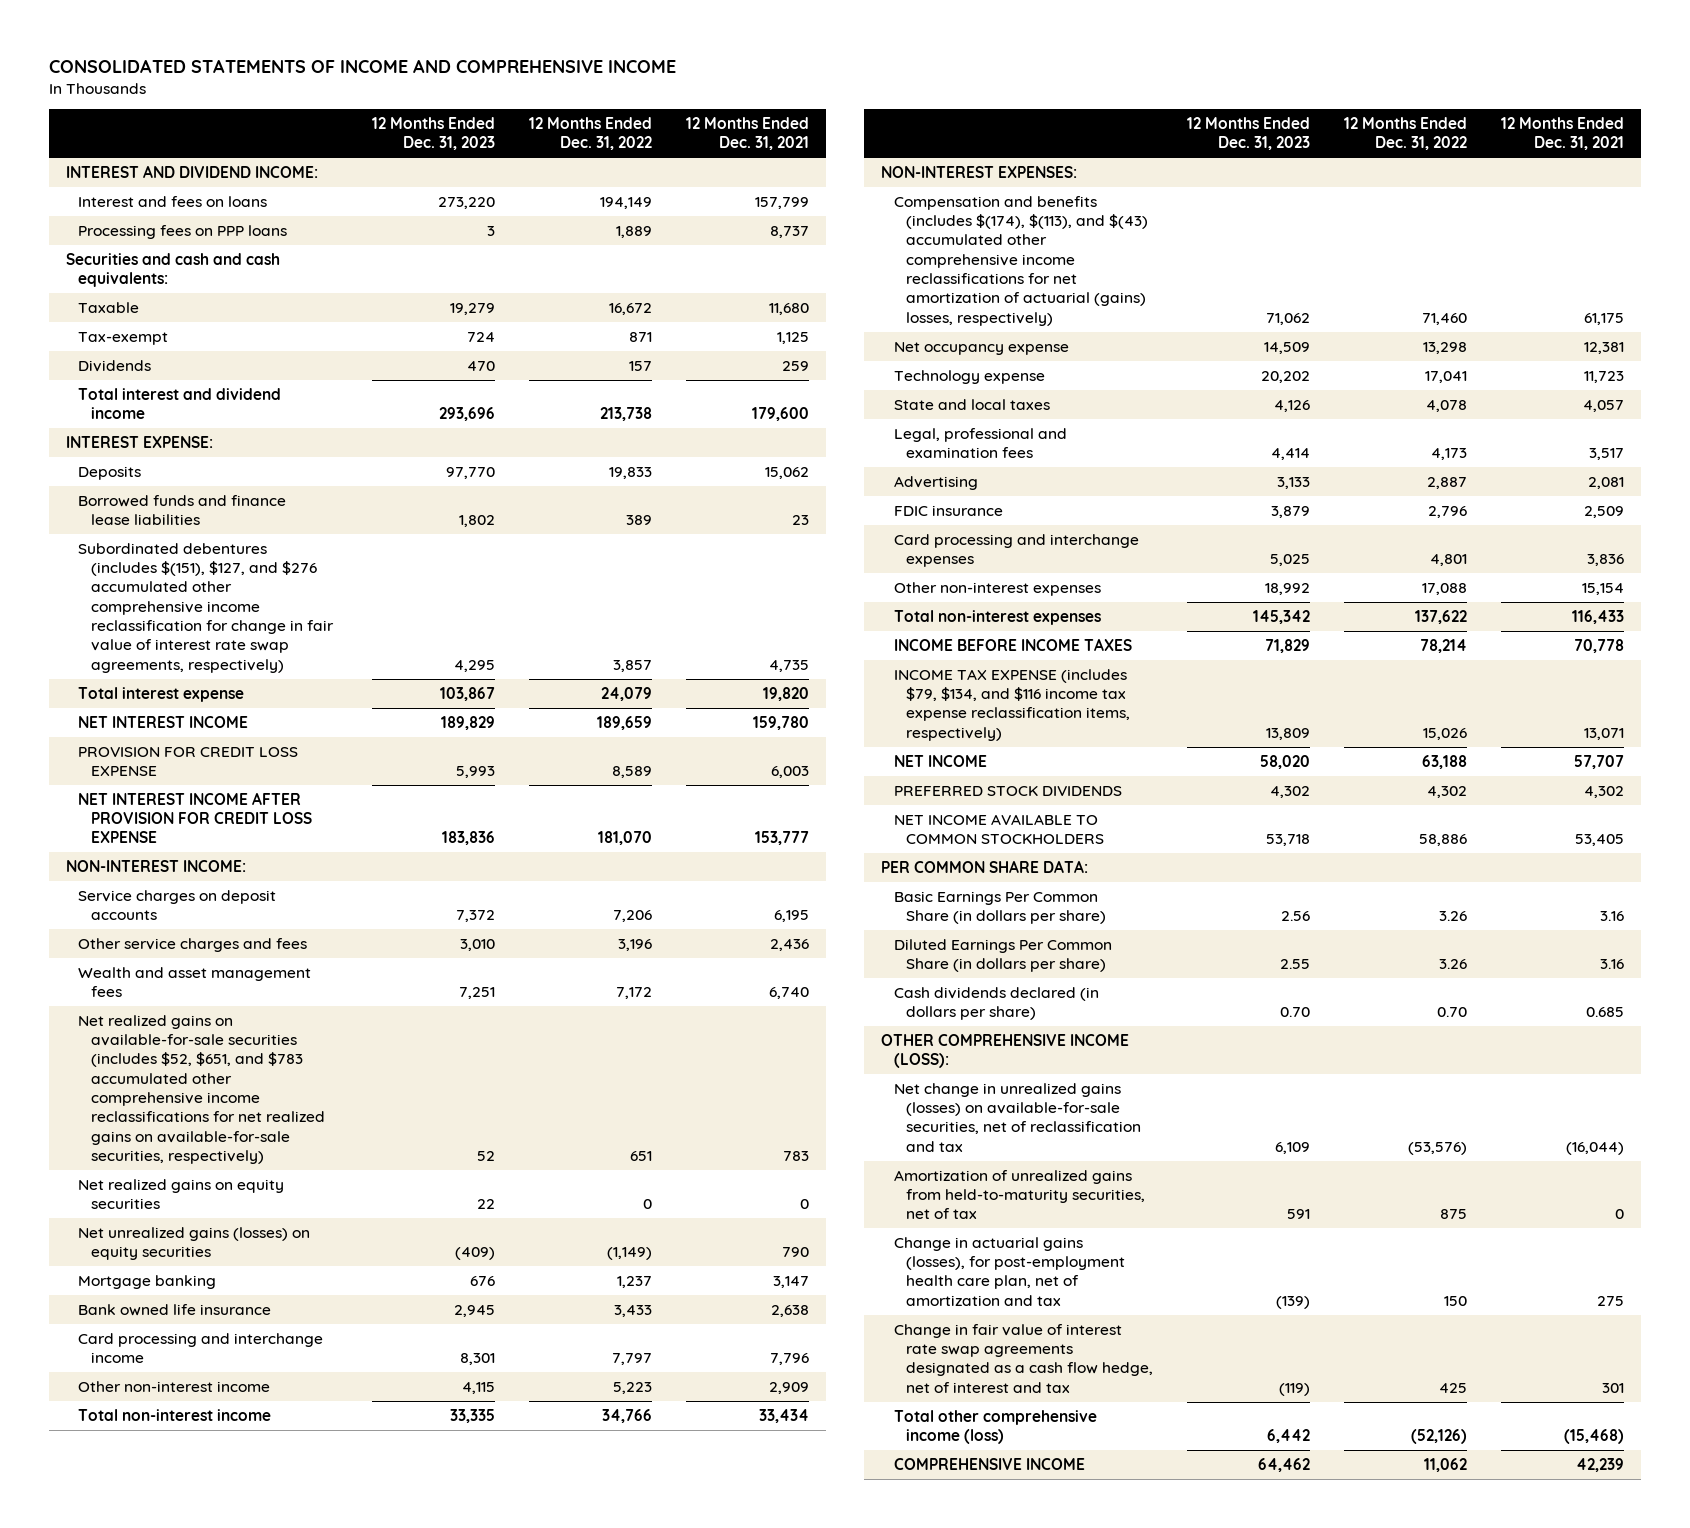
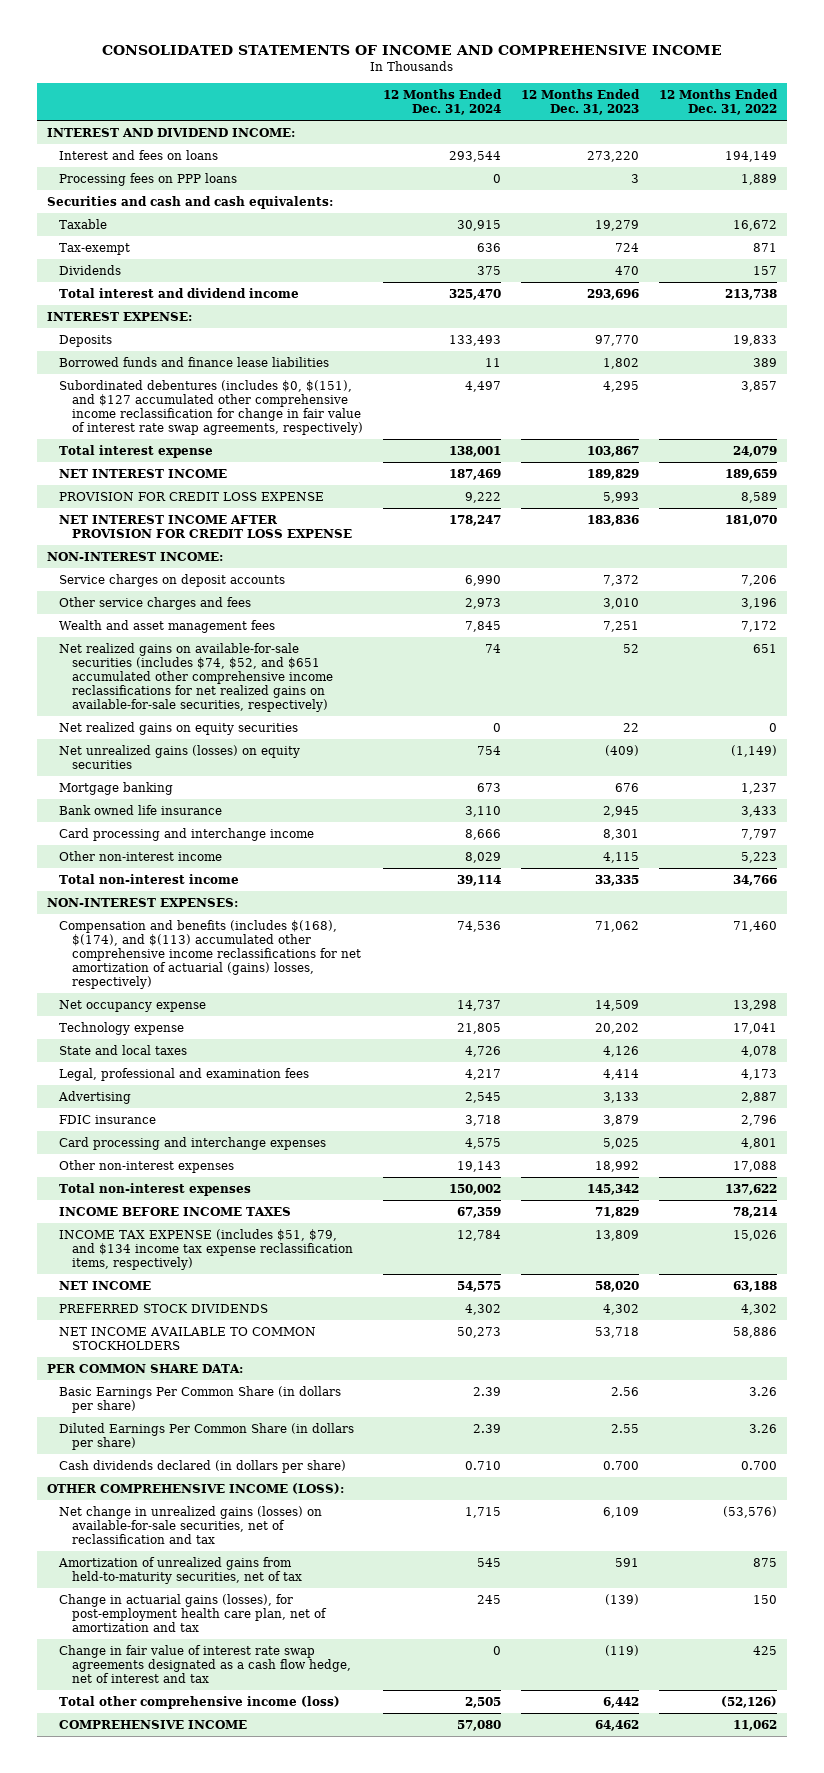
- | 12 Months Ended Dec. 31, 2023 | 12 Months Ended Dec. 31, 2022 | 12 Months Ended Dec. 31, 2021
+ | 12 Months Ended Dec. 31, 2024 | 12 Months Ended Dec. 31, 2023 | 12 Months Ended Dec. 31, 2022
- Subordinated debentures (includes $(151), $127, and $276 accumulated other comprehensive income reclassification for change in fair value of interest rate swap agreements, respectively) | 4,295 | 3,857 | 4,735
+ Subordinated debentures (includes $0, $(151), and $127 accumulated other comprehensive income reclassification for change in fair value of interest rate swap agreements, respectively) | 4,497 | 4,295 | 3,857
- Net realized gains on available-for-sale securities (includes $52, $651, and $783 accumulated other comprehensive income reclassifications for net realized gains on available-for-sale securities, respectively) | 52 | 651 | 783
+ Net realized gains on available-for-sale securities (includes $74, $52, and $651 accumulated other comprehensive income reclassifications for net realized gains on available-for-sale securities, respectively) | 74 | 52 | 651
- Compensation and benefits (includes $(174), $(113), and $(43) accumulated other comprehensive income reclassifications for net amortization of actuarial (gains) losses, respectively) | 71,062 | 71,460 | 61,175
+ Compensation and benefits (includes $(168), $(174), and $(113) accumulated other comprehensive income reclassifications for net amortization of actuarial (gains) losses, respectively) | 74,536 | 71,062 | 71,460
- INCOME TAX EXPENSE (includes $79, $134, and $116 income tax expense reclassification items, respectively) | 13,809 | 15,026 | 13,071
+ INCOME TAX EXPENSE (includes $51, $79, and $134 income tax expense reclassification items, respectively) | 12,784 | 13,809 | 15,026
- Cash dividends declared (in dollars per share) | 0.70 | 0.70 | 0.685
+ Cash dividends declared (in dollars per share) | 0.710 | 0.700 | 0.700

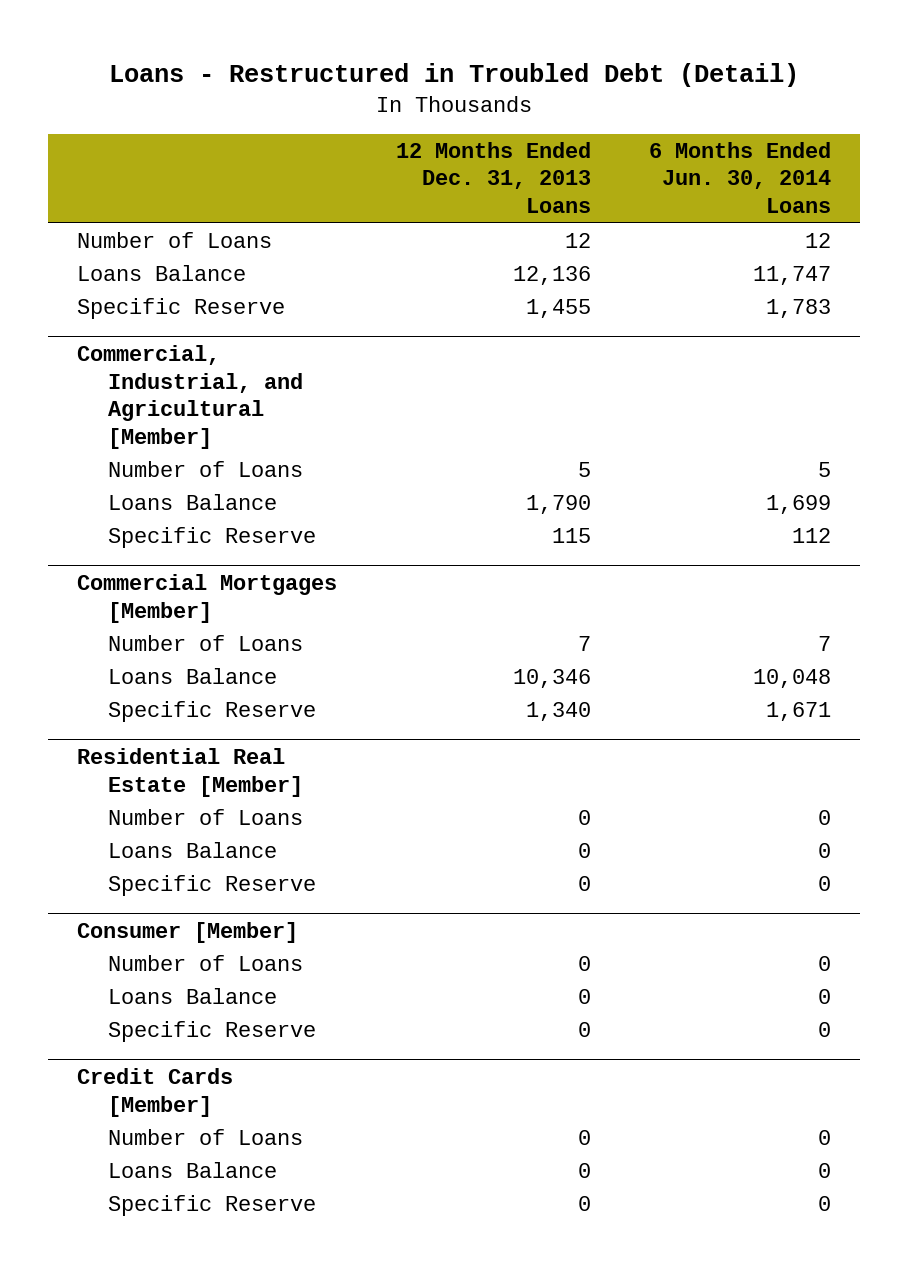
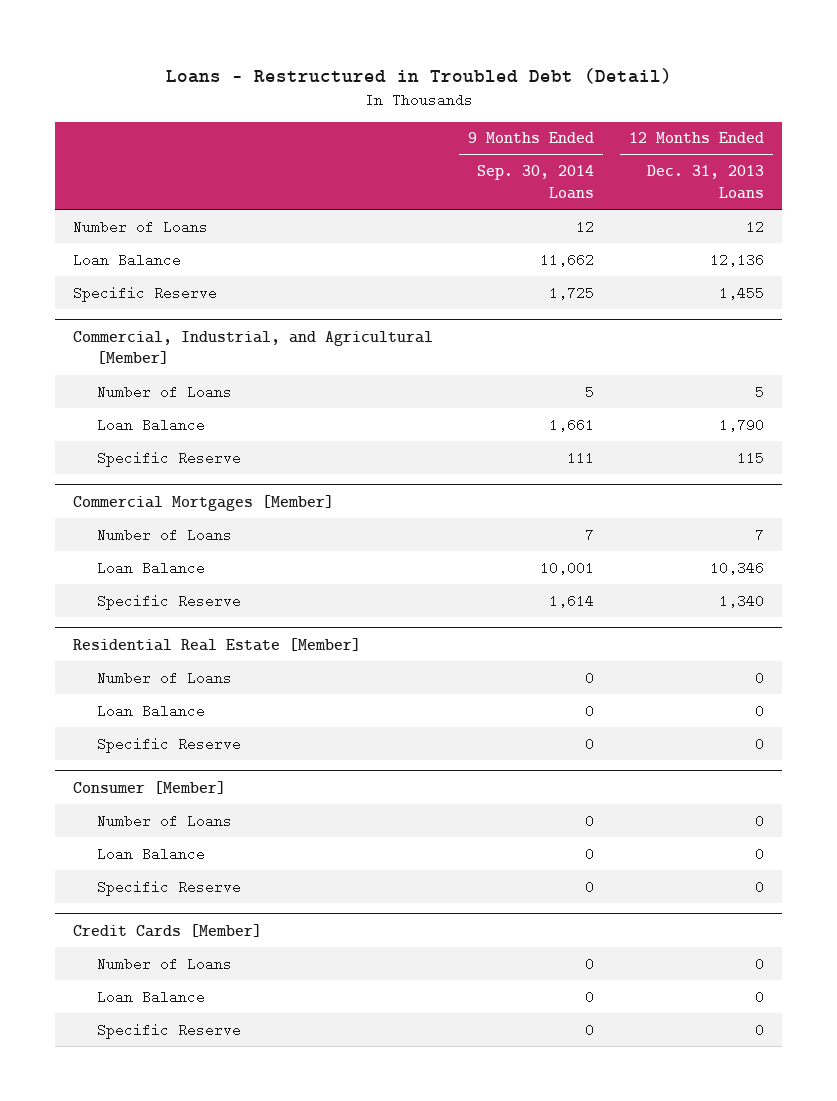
- | 12 Months Ended Dec. 31, 2013 Loans | 6 Months Ended Jun. 30, 2014 Loans
+ | 9 Months Ended Sep. 30, 2014 Loans | 12 Months Ended Dec. 31, 2013 Loans
- Loans Balance | 12,136 | 11,747
+ Loan Balance | 11,662 | 12,136
@ Commercial, Industrial, and Agricultural [Member]
- Loans Balance | 1,790 | 1,699
+ Loan Balance | 1,661 | 1,790
@ Commercial Mortgages [Member]
- Loans Balance | 10,346 | 10,048
+ Loan Balance | 10,001 | 10,346
@ Residential Real Estate [Member]
- Loans Balance | 0 | 0
+ Loan Balance | 0 | 0
@ Consumer [Member]
- Loans Balance | 0 | 0
+ Loan Balance | 0 | 0
@ Credit Cards [Member]
- Loans Balance | 0 | 0
+ Loan Balance | 0 | 0

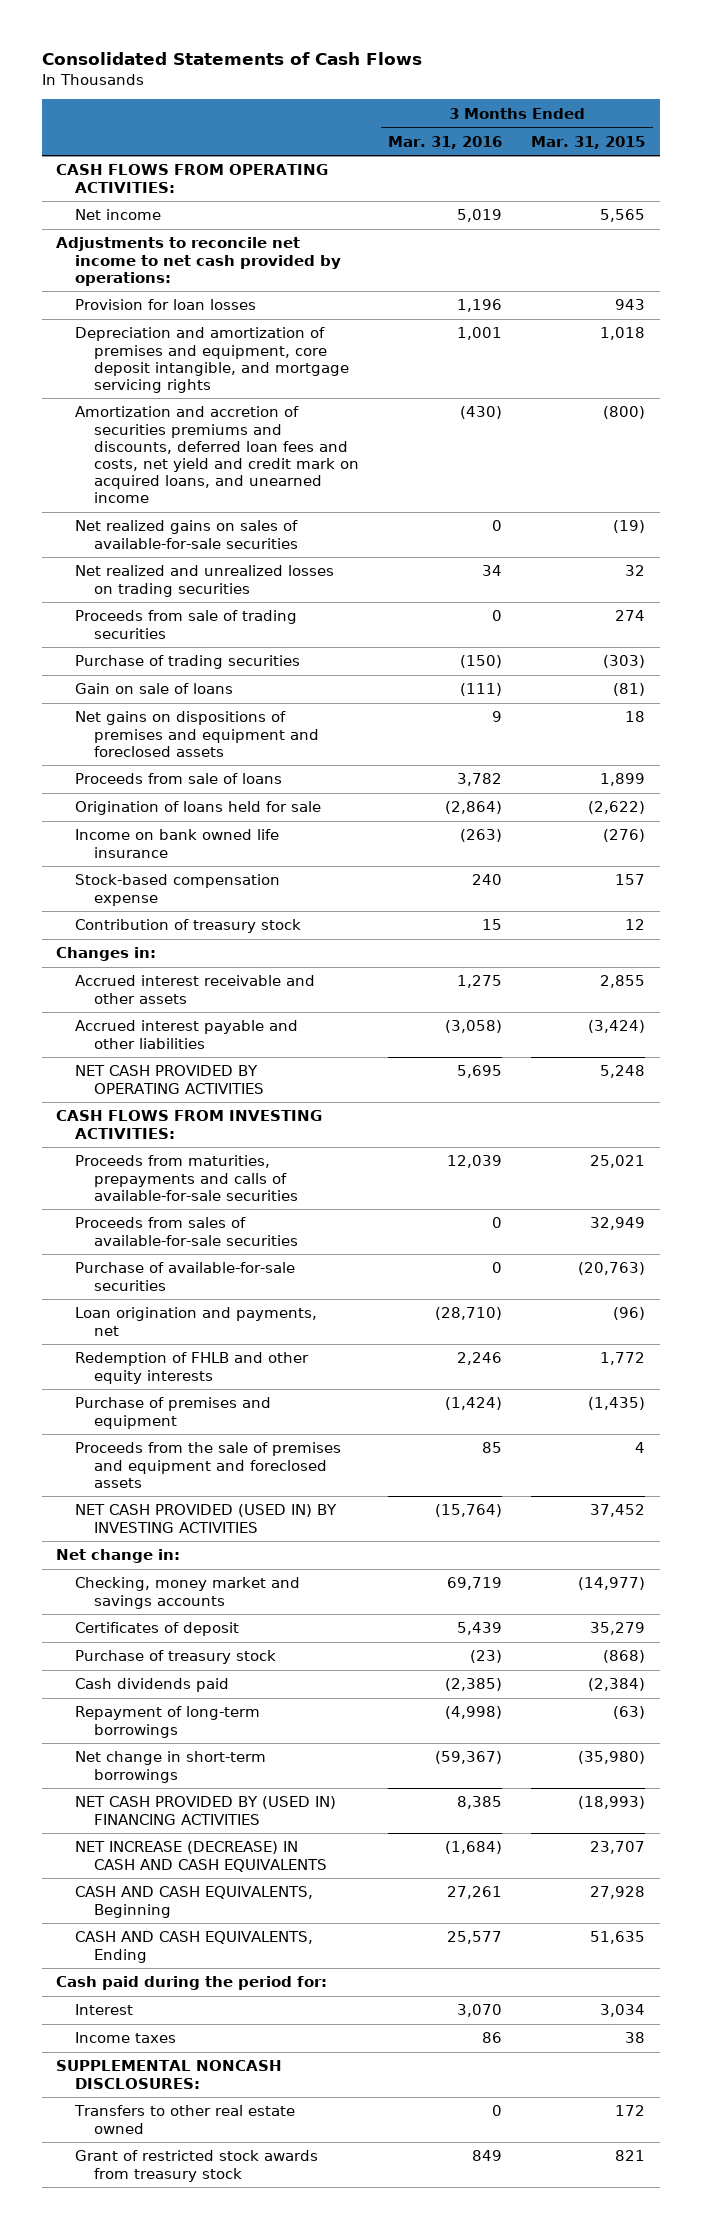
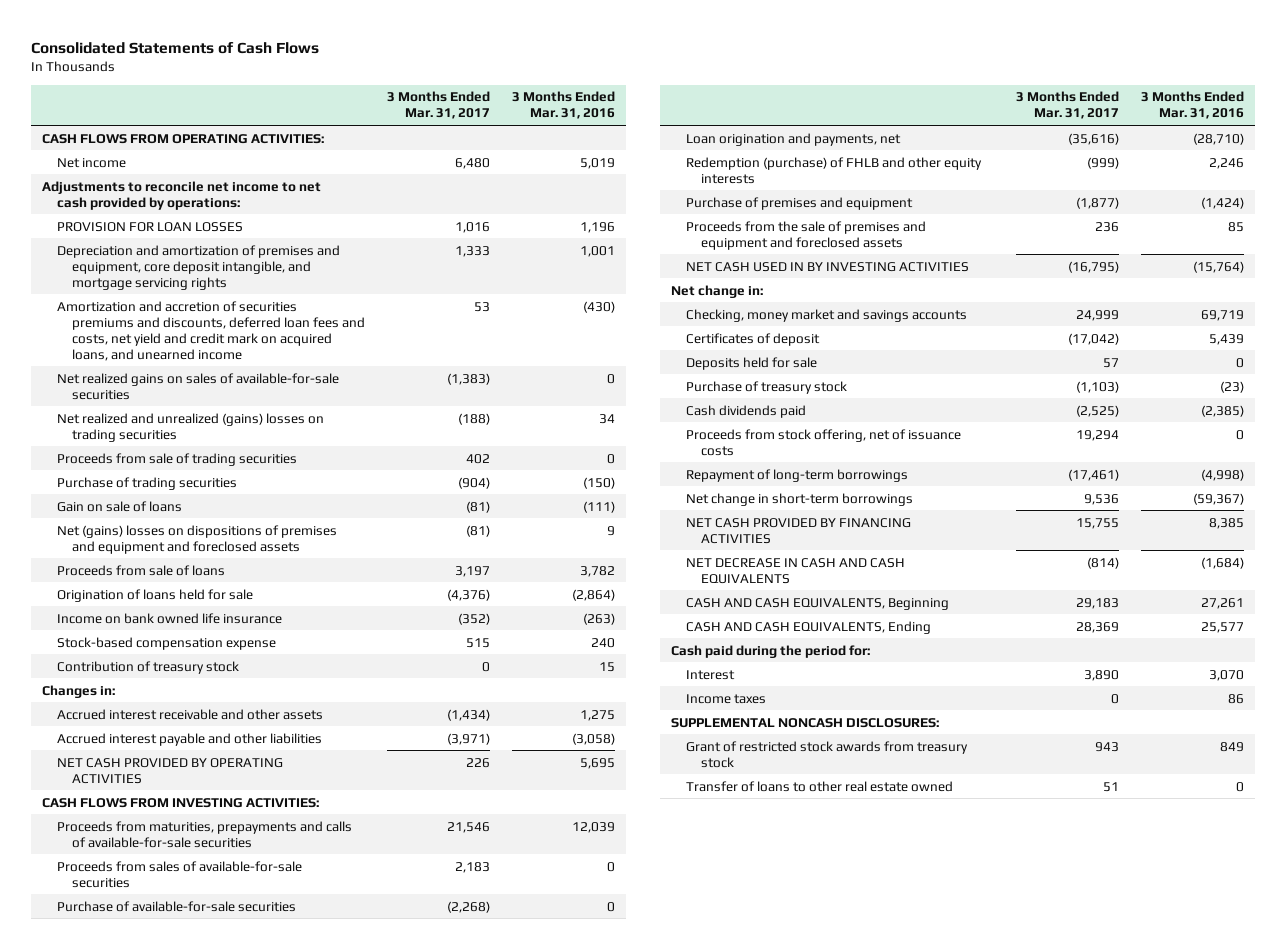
- | 3 Months Ended Mar. 31, 2016 | 3 Months Ended Mar. 31, 2015
+ | 3 Months Ended Mar. 31, 2017 | 3 Months Ended Mar. 31, 2016
- Provision for loan losses | 1,196 | 943
+ PROVISION FOR LOAN LOSSES | 1,016 | 1,196
- Net realized and unrealized losses on trading securities | 34 | 32
+ Net realized and unrealized (gains) losses on trading securities | (188) | 34
- Net gains on dispositions of premises and equipment and foreclosed assets | 9 | 18
+ Net (gains) losses on dispositions of premises and equipment and foreclosed assets | (81) | 9
- Redemption of FHLB and other equity interests | 2,246 | 1,772
+ Redemption (purchase) of FHLB and other equity interests | (999) | 2,246
- NET CASH PROVIDED (USED IN) BY INVESTING ACTIVITIES | (15,764) | 37,452
+ NET CASH USED IN BY INVESTING ACTIVITIES | (16,795) | (15,764)
+ Deposits held for sale | 57 | 0
+ Proceeds from stock offering, net of issuance costs | 19,294 | 0
- NET CASH PROVIDED BY (USED IN) FINANCING ACTIVITIES | 8,385 | (18,993)
- NET INCREASE (DECREASE) IN CASH AND CASH EQUIVALENTS | (1,684) | 23,707
+ NET CASH PROVIDED BY FINANCING ACTIVITIES | 15,755 | 8,385
+ NET DECREASE IN CASH AND CASH EQUIVALENTS | (814) | (1,684)
- Transfers to other real estate owned | 0 | 172
+ Transfer of loans to other real estate owned | 51 | 0

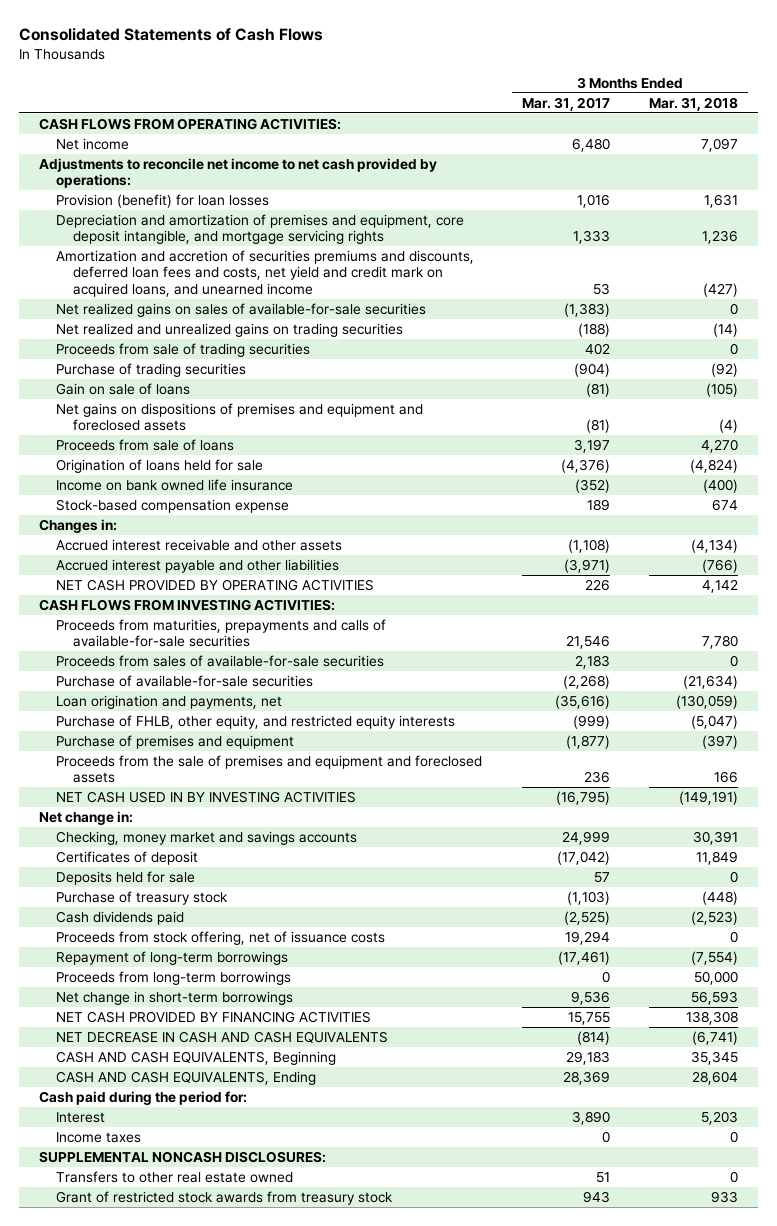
- | 3 Months Ended Mar. 31, 2017 | 3 Months Ended Mar. 31, 2016
+ | 3 Months Ended Mar. 31, 2017 | 3 Months Ended Mar. 31, 2018
- PROVISION FOR LOAN LOSSES | 1,016 | 1,196
+ Provision (benefit) for loan losses | 1,016 | 1,631
- Net realized and unrealized (gains) losses on trading securities | (188) | 34
+ Net realized and unrealized gains on trading securities | (188) | (14)
- Net (gains) losses on dispositions of premises and equipment and foreclosed assets | (81) | 9
+ Net gains on dispositions of premises and equipment and foreclosed assets | (81) | (4)
- Stock-based compensation expense | 515 | 240
- Contribution of treasury stock | 0 | 15
+ Stock-based compensation expense | 189 | 674
- Accrued interest receivable and other assets | (1,434) | 1,275
+ Accrued interest receivable and other assets | (1,108) | (4,134)
- Redemption (purchase) of FHLB and other equity interests | (999) | 2,246
+ Purchase of FHLB, other equity, and restricted equity interests | (999) | (5,047)
+ Proceeds from long-term borrowings | 0 | 50,000
+ Transfers to other real estate owned | 51 | 0
- Transfer of loans to other real estate owned | 51 | 0

